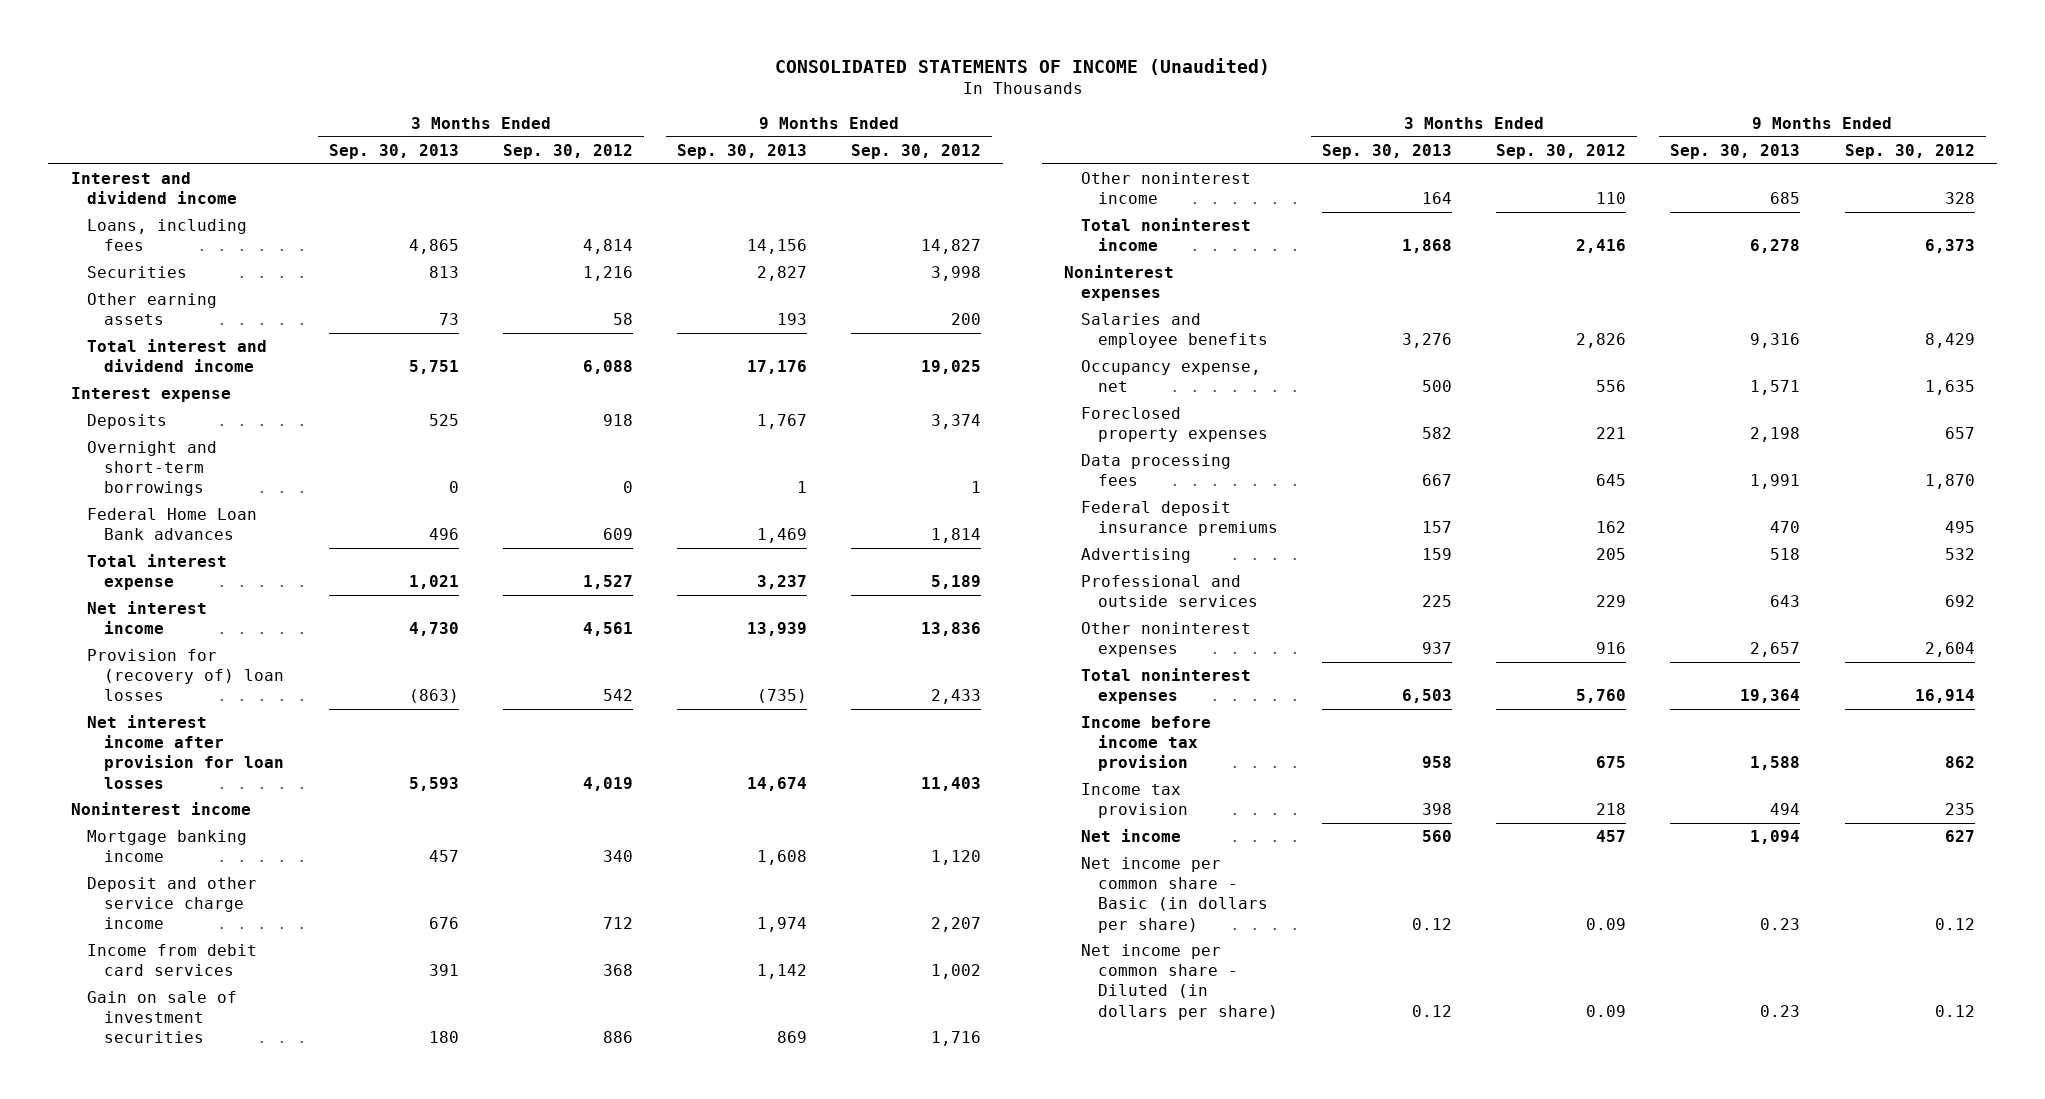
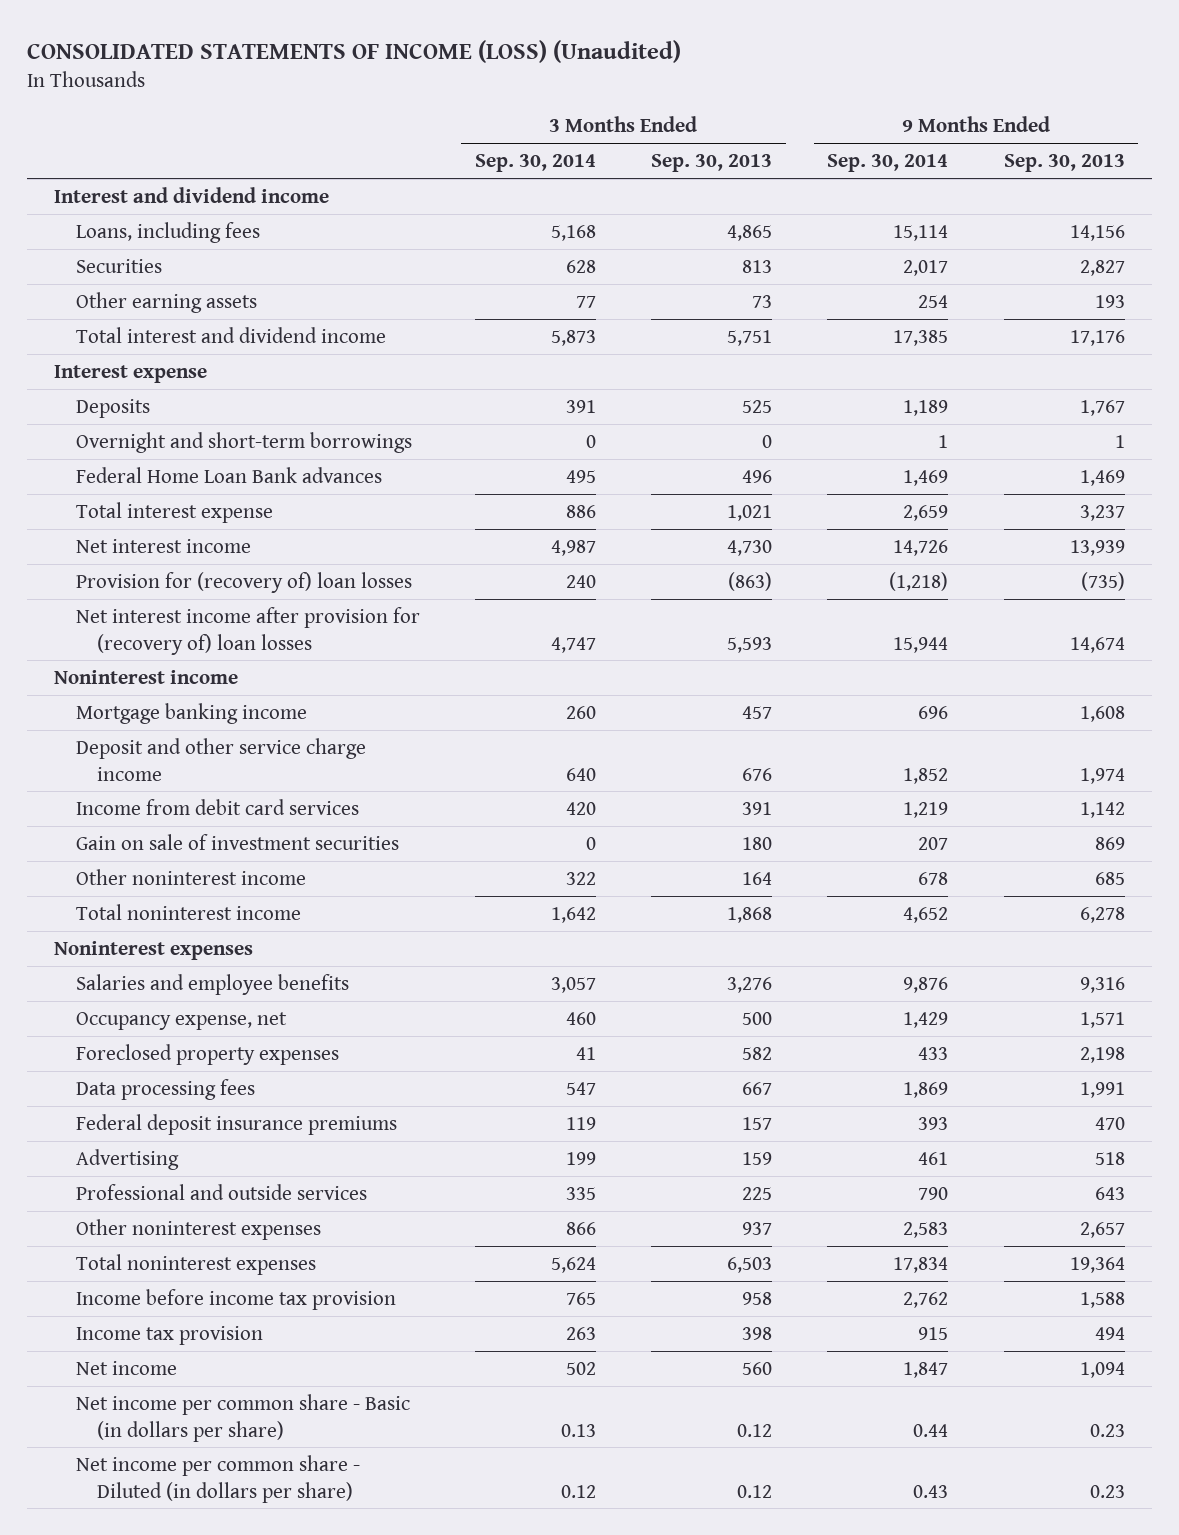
- CONSOLIDATED STATEMENTS OF INCOME (Unaudited)
+ CONSOLIDATED STATEMENTS OF INCOME (LOSS) (Unaudited)
- | 3 Months Ended Sep. 30, 2013 | 3 Months Ended Sep. 30, 2012 | 9 Months Ended Sep. 30, 2013 | 9 Months Ended Sep. 30, 2012
+ | 3 Months Ended Sep. 30, 2014 | 3 Months Ended Sep. 30, 2013 | 9 Months Ended Sep. 30, 2014 | 9 Months Ended Sep. 30, 2013
- Net interest income after provision for loan losses | 5,593 | 4,019 | 14,674 | 11,403
+ Net interest income after provision for (recovery of) loan losses | 4,747 | 5,593 | 15,944 | 14,674

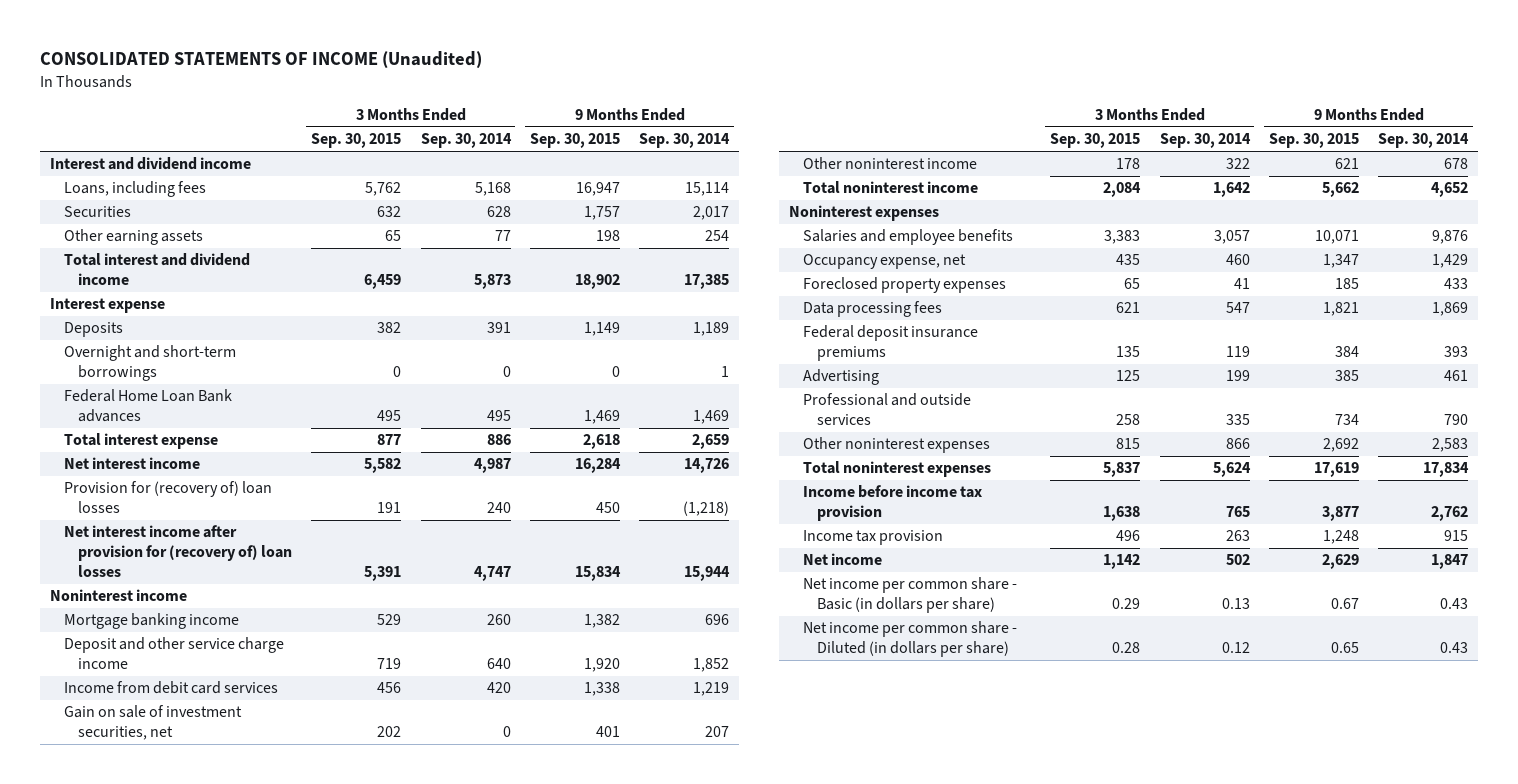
- CONSOLIDATED STATEMENTS OF INCOME (LOSS) (Unaudited)
+ CONSOLIDATED STATEMENTS OF INCOME (Unaudited)
- | 3 Months Ended Sep. 30, 2014 | 3 Months Ended Sep. 30, 2013 | 9 Months Ended Sep. 30, 2014 | 9 Months Ended Sep. 30, 2013
+ | 3 Months Ended Sep. 30, 2015 | 3 Months Ended Sep. 30, 2014 | 9 Months Ended Sep. 30, 2015 | 9 Months Ended Sep. 30, 2014
- Gain on sale of investment securities | 0 | 180 | 207 | 869
+ Gain on sale of investment securities, net | 202 | 0 | 401 | 207
- Net income per common share - Basic (in dollars per share) | 0.13 | 0.12 | 0.44 | 0.23
+ Net income per common share - Basic (in dollars per share) | 0.29 | 0.13 | 0.67 | 0.43

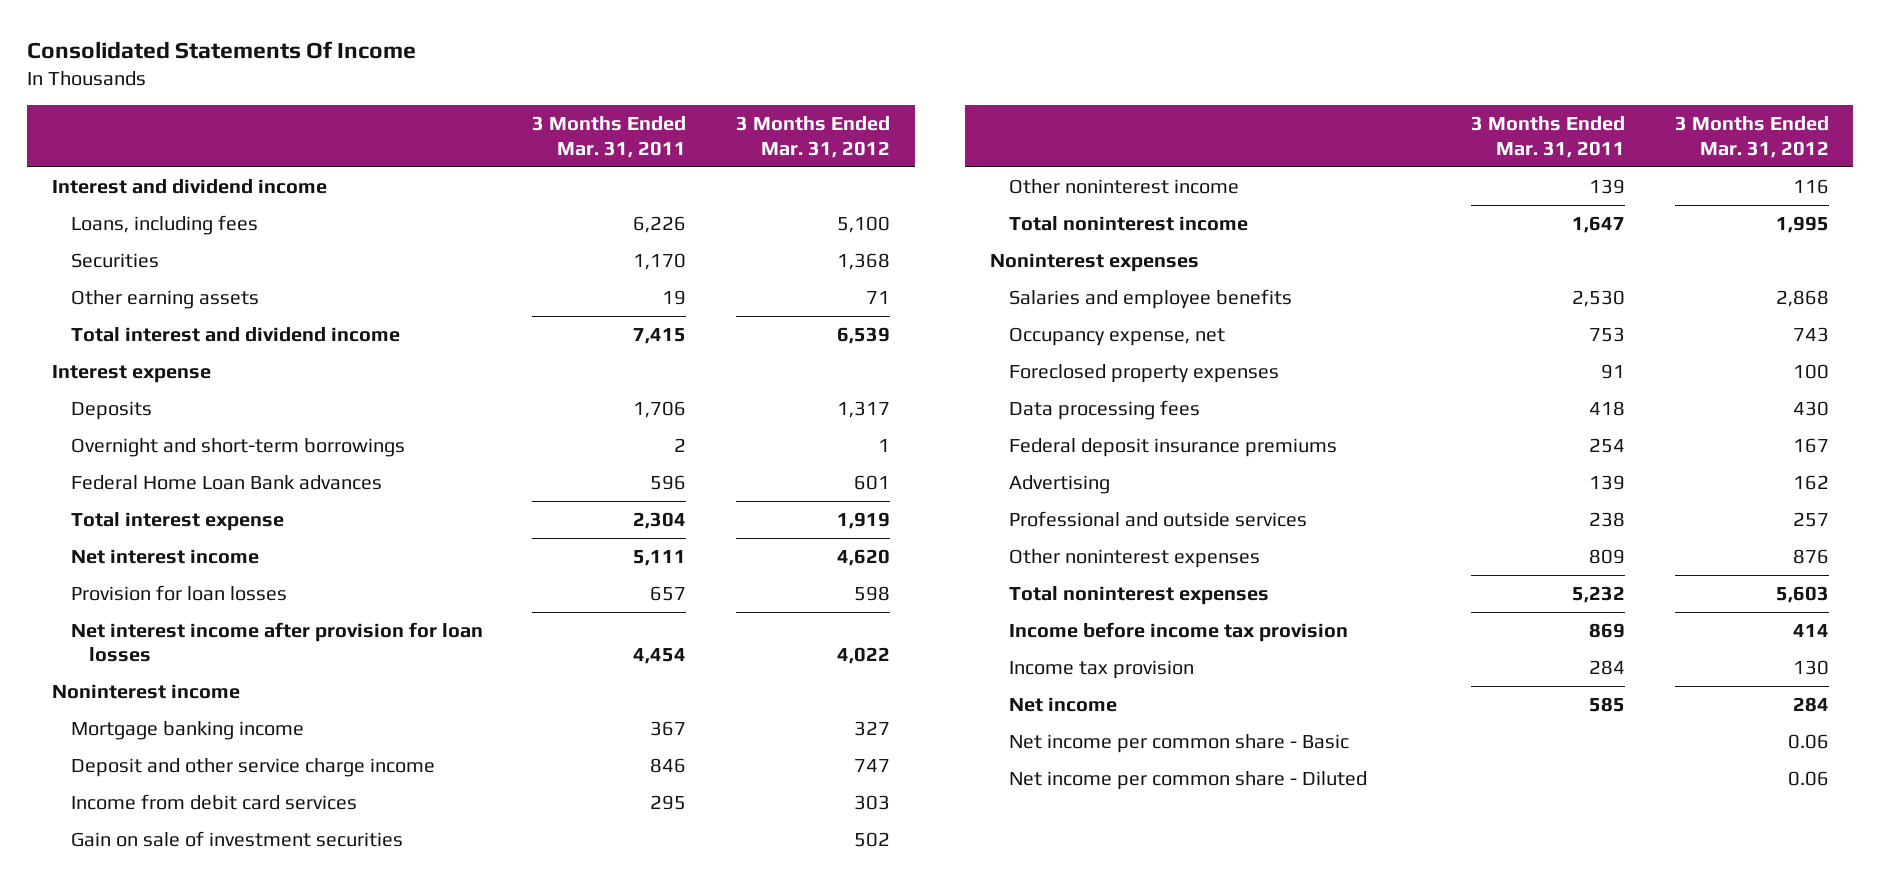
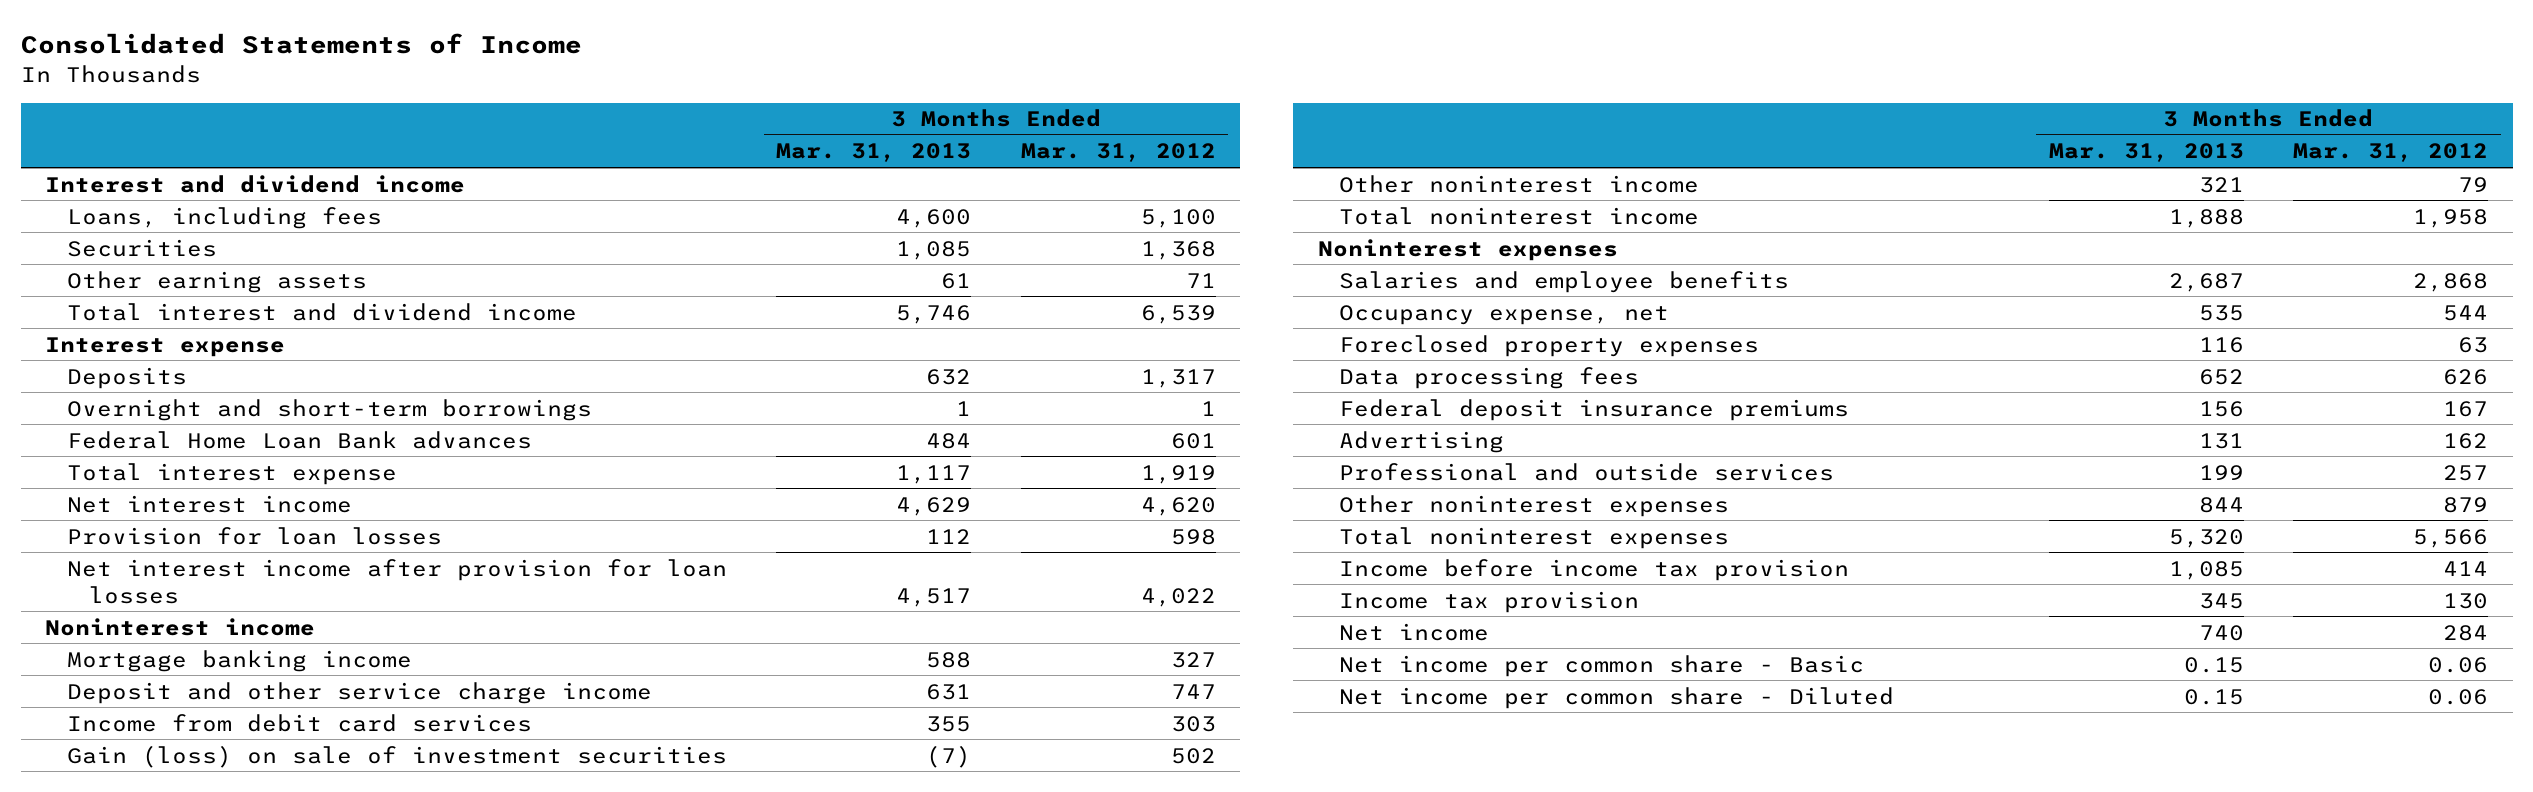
- Consolidated Statements Of Income
+ Consolidated Statements of Income
- | 3 Months Ended Mar. 31, 2011 | 3 Months Ended Mar. 31, 2012
+ | 3 Months Ended Mar. 31, 2013 | 3 Months Ended Mar. 31, 2012
- Gain on sale of investment securities | | 502
- Other noninterest income | 139 | 116
- Total noninterest income | 1,647 | 1,995
+ Gain (loss) on sale of investment securities | (7) | 502
+ Other noninterest income | 321 | 79
+ Total noninterest income | 1,888 | 1,958
- Occupancy expense, net | 753 | 743
- Foreclosed property expenses | 91 | 100
- Data processing fees | 418 | 430
+ Occupancy expense, net | 535 | 544
+ Foreclosed property expenses | 116 | 63
+ Data processing fees | 652 | 626
- Other noninterest expenses | 809 | 876
- Total noninterest expenses | 5,232 | 5,603
+ Other noninterest expenses | 844 | 879
+ Total noninterest expenses | 5,320 | 5,566

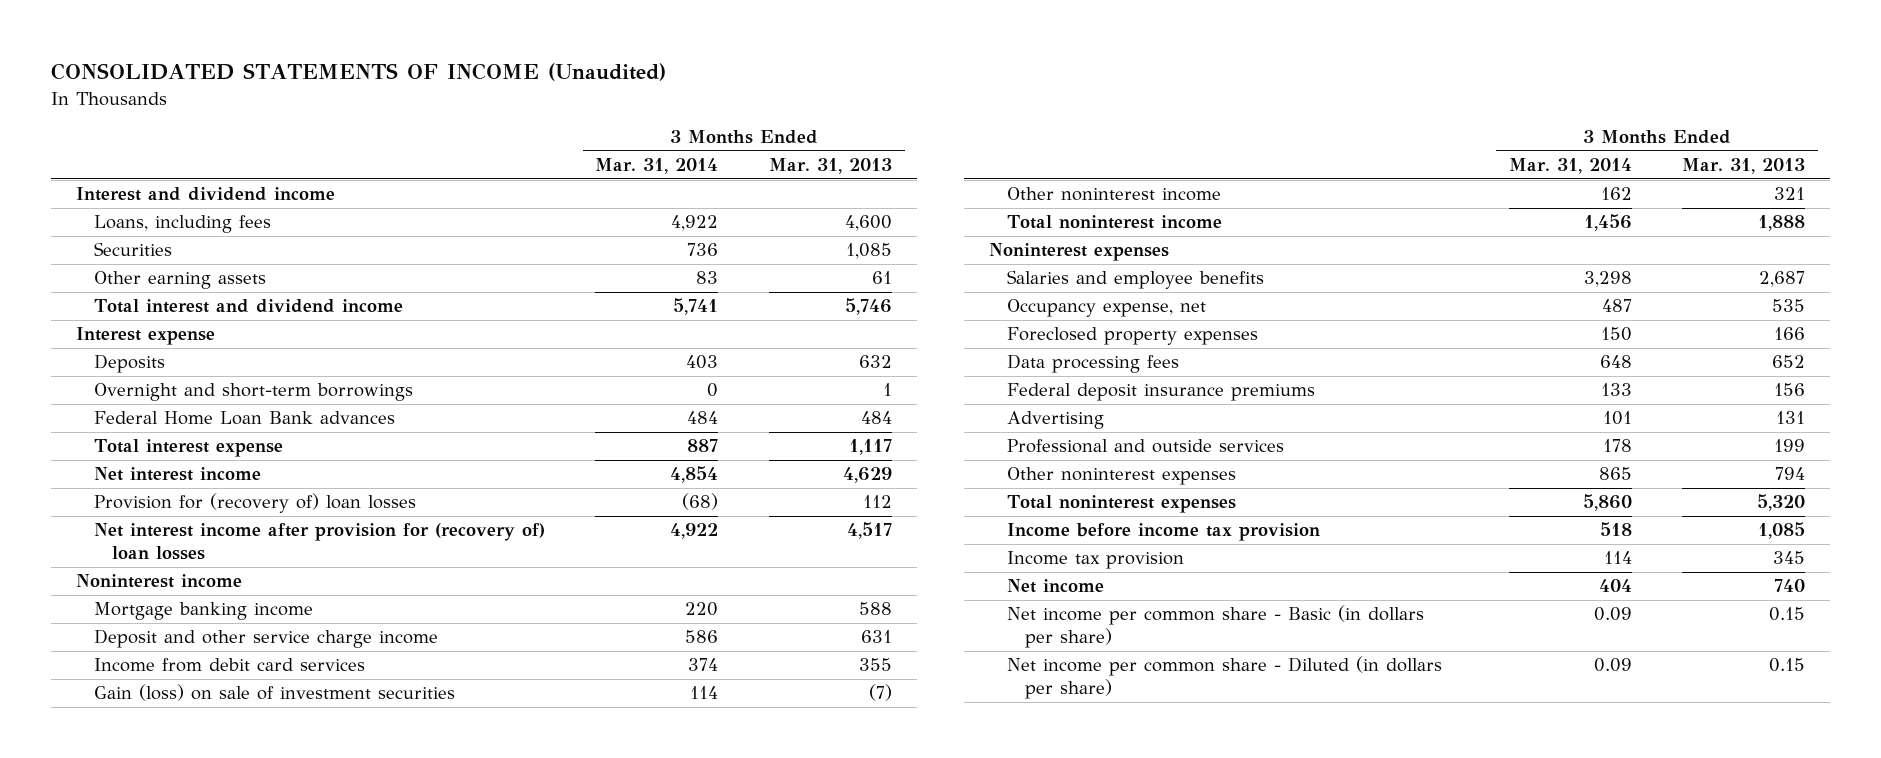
- Consolidated Statements of Income
+ CONSOLIDATED STATEMENTS OF INCOME (Unaudited)
- | 3 Months Ended Mar. 31, 2013 | 3 Months Ended Mar. 31, 2012
+ | 3 Months Ended Mar. 31, 2014 | 3 Months Ended Mar. 31, 2013
- Provision for loan losses | 112 | 598
- Net interest income after provision for loan losses | 4,517 | 4,022
+ Provision for (recovery of) loan losses | (68) | 112
+ Net interest income after provision for (recovery of) loan losses | 4,922 | 4,517
- Foreclosed property expenses | 116 | 63
+ Foreclosed property expenses | 150 | 166
- Other noninterest expenses | 844 | 879
+ Other noninterest expenses | 865 | 794
- Net income per common share - Basic | 0.15 | 0.06
- Net income per common share - Diluted | 0.15 | 0.06
+ Net income per common share - Basic (in dollars per share) | 0.09 | 0.15
+ Net income per common share - Diluted (in dollars per share) | 0.09 | 0.15

